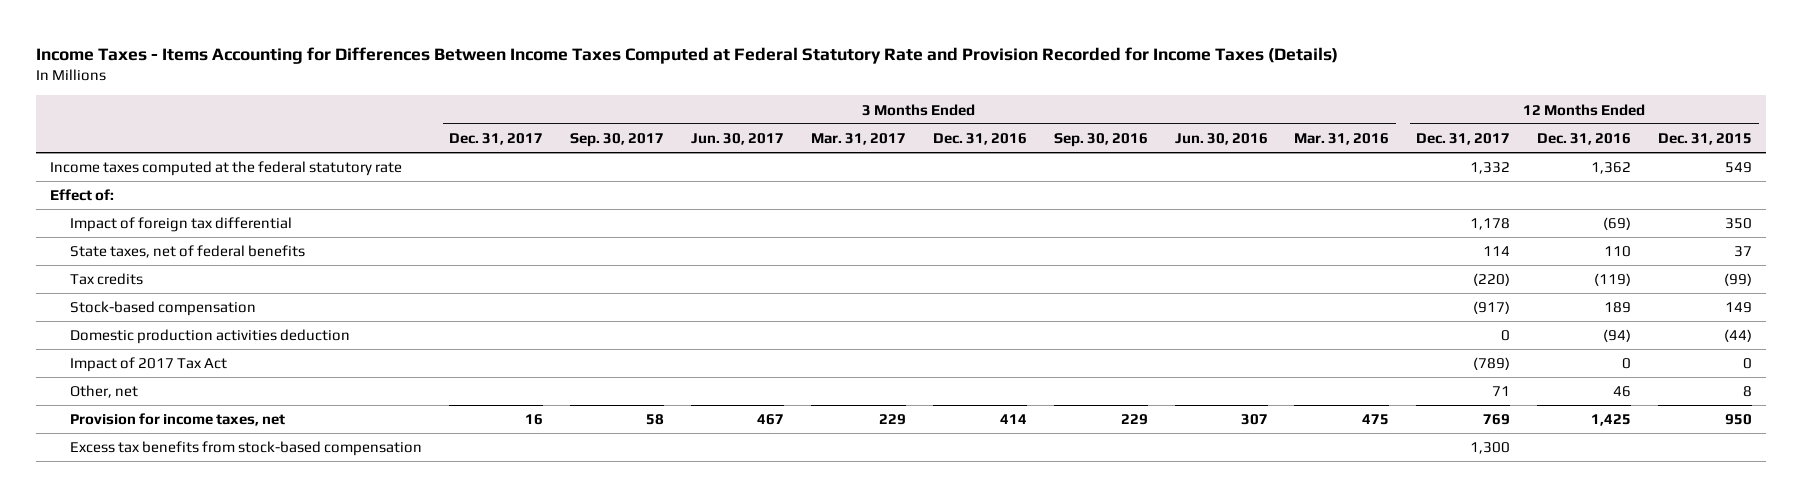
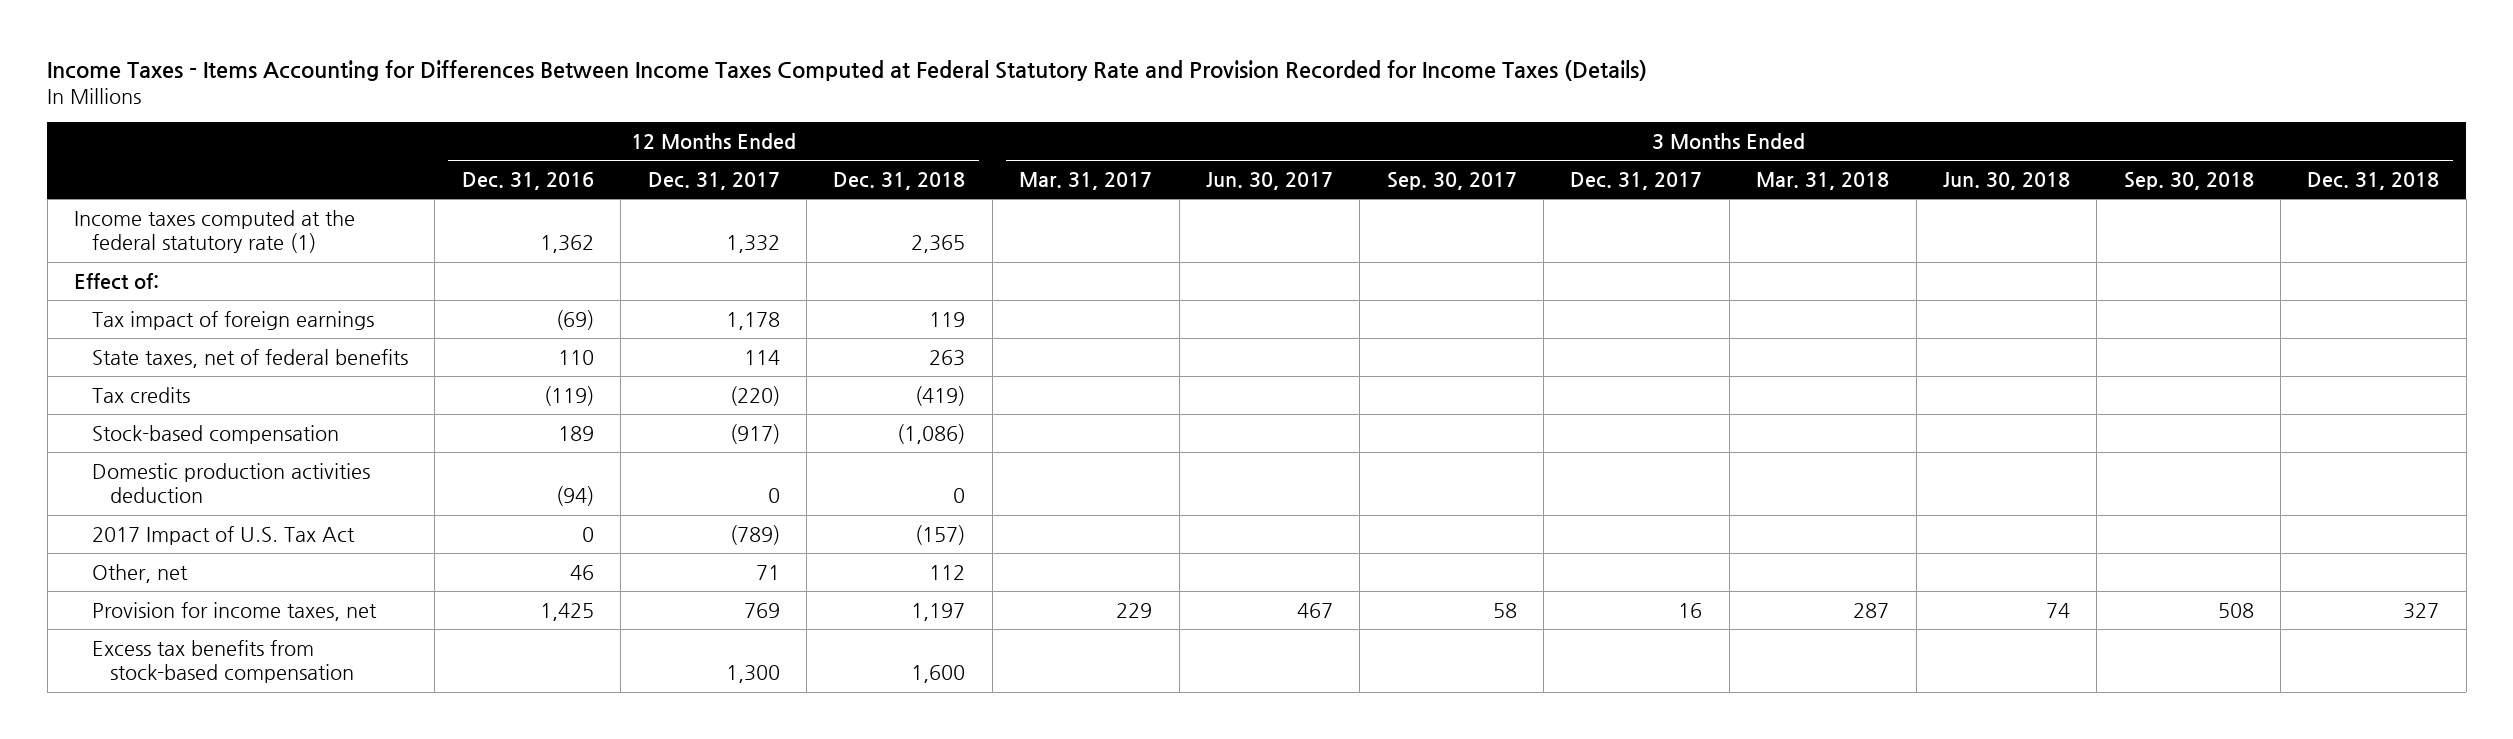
- | 3 Months Ended Dec. 31, 2017 | 3 Months Ended Sep. 30, 2017 | 3 Months Ended Jun. 30, 2017 | 3 Months Ended Mar. 31, 2017 | 3 Months Ended Dec. 31, 2016 | 3 Months Ended Sep. 30, 2016 | 3 Months Ended Jun. 30, 2016 | 3 Months Ended Mar. 31, 2016 | 12 Months Ended Dec. 31, 2017 | 12 Months Ended Dec. 31, 2016 | 12 Months Ended Dec. 31, 2015
+ | 12 Months Ended Dec. 31, 2016 | 12 Months Ended Dec. 31, 2017 | 12 Months Ended Dec. 31, 2018 | 3 Months Ended Mar. 31, 2017 | 3 Months Ended Jun. 30, 2017 | 3 Months Ended Sep. 30, 2017 | 3 Months Ended Dec. 31, 2017 | 3 Months Ended Mar. 31, 2018 | 3 Months Ended Jun. 30, 2018 | 3 Months Ended Sep. 30, 2018 | 3 Months Ended Dec. 31, 2018
- Income taxes computed at the federal statutory rate | | | | | | | | | 1,332 | 1,362 | 549
+ Income taxes computed at the federal statutory rate (1) | 1,362 | 1,332 | 2,365 | | | | | | | |
- Impact of foreign tax differential | | | | | | | | | 1,178 | (69) | 350
+ Tax impact of foreign earnings | (69) | 1,178 | 119 | | | | | | | |
- Impact of 2017 Tax Act | | | | | | | | | (789) | 0 | 0
+ 2017 Impact of U.S. Tax Act | 0 | (789) | (157) | | | | | | | |

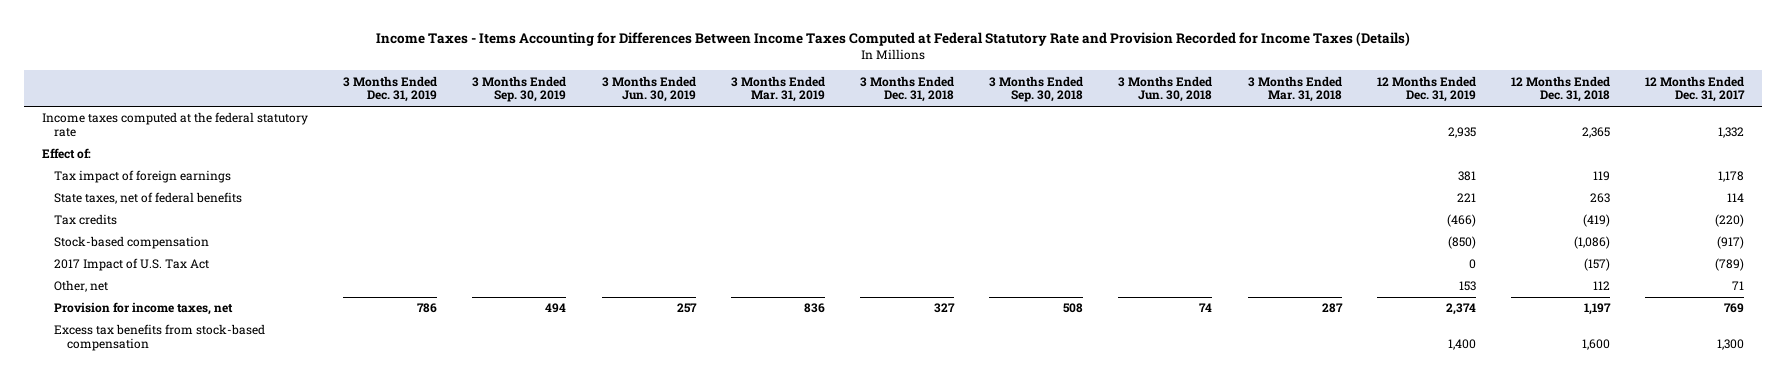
- | 12 Months Ended Dec. 31, 2016 | 12 Months Ended Dec. 31, 2017 | 12 Months Ended Dec. 31, 2018 | 3 Months Ended Mar. 31, 2017 | 3 Months Ended Jun. 30, 2017 | 3 Months Ended Sep. 30, 2017 | 3 Months Ended Dec. 31, 2017 | 3 Months Ended Mar. 31, 2018 | 3 Months Ended Jun. 30, 2018 | 3 Months Ended Sep. 30, 2018 | 3 Months Ended Dec. 31, 2018
+ | 3 Months Ended Dec. 31, 2019 | 3 Months Ended Sep. 30, 2019 | 3 Months Ended Jun. 30, 2019 | 3 Months Ended Mar. 31, 2019 | 3 Months Ended Dec. 31, 2018 | 3 Months Ended Sep. 30, 2018 | 3 Months Ended Jun. 30, 2018 | 3 Months Ended Mar. 31, 2018 | 12 Months Ended Dec. 31, 2019 | 12 Months Ended Dec. 31, 2018 | 12 Months Ended Dec. 31, 2017
- Income taxes computed at the federal statutory rate (1) | 1,362 | 1,332 | 2,365 | | | | | | | |
+ Income taxes computed at the federal statutory rate | | | | | | | | | 2,935 | 2,365 | 1,332
- Domestic production activities deduction | (94) | 0 | 0 | | | | | | | |

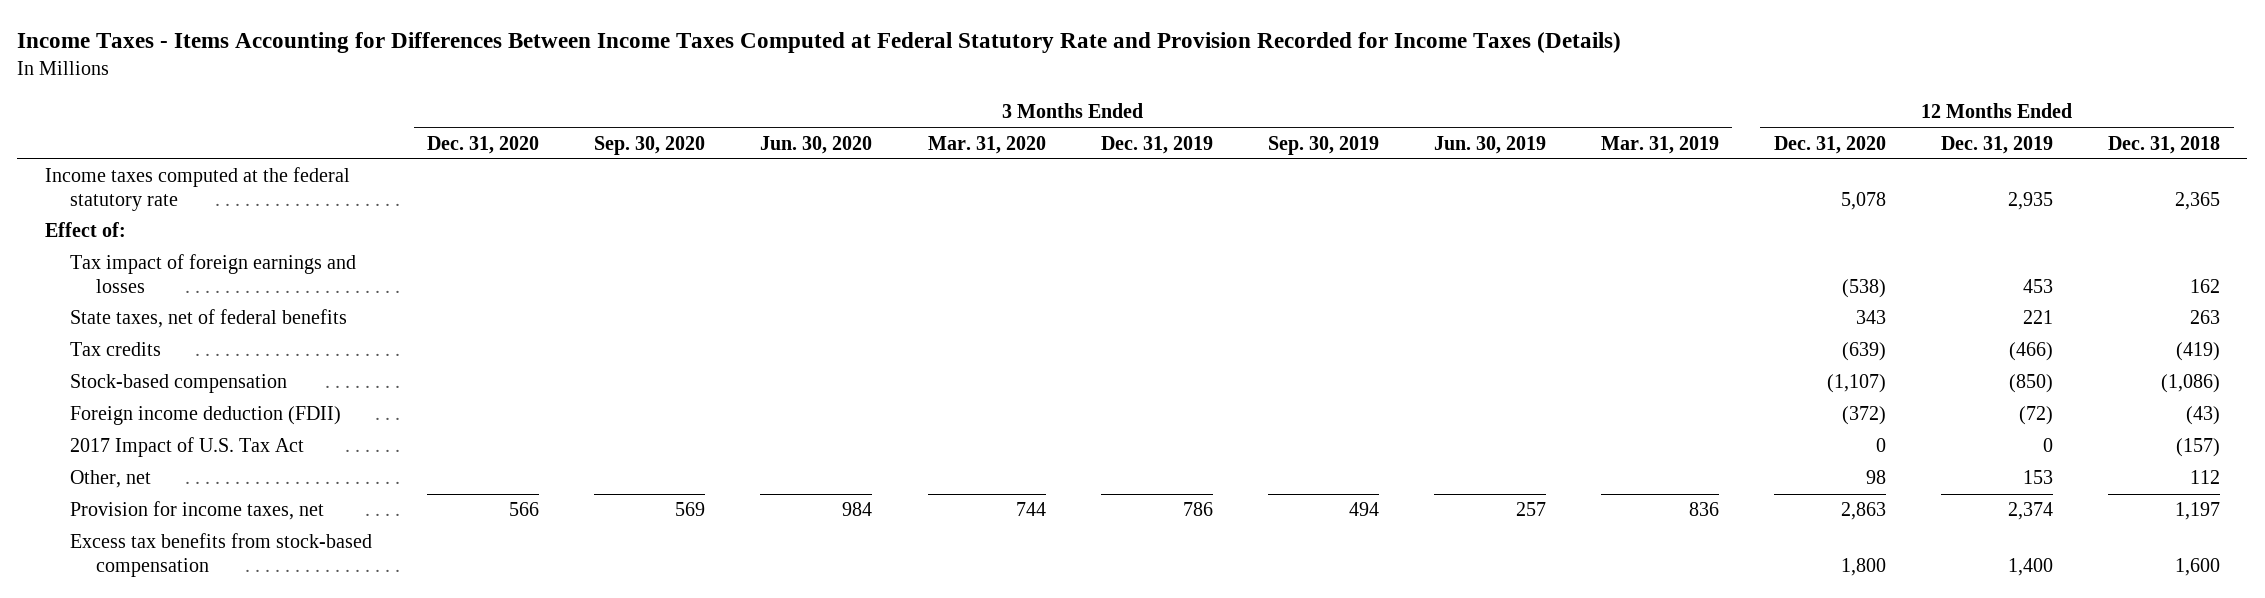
- | 3 Months Ended Dec. 31, 2019 | 3 Months Ended Sep. 30, 2019 | 3 Months Ended Jun. 30, 2019 | 3 Months Ended Mar. 31, 2019 | 3 Months Ended Dec. 31, 2018 | 3 Months Ended Sep. 30, 2018 | 3 Months Ended Jun. 30, 2018 | 3 Months Ended Mar. 31, 2018 | 12 Months Ended Dec. 31, 2019 | 12 Months Ended Dec. 31, 2018 | 12 Months Ended Dec. 31, 2017
+ | 3 Months Ended Dec. 31, 2020 | 3 Months Ended Sep. 30, 2020 | 3 Months Ended Jun. 30, 2020 | 3 Months Ended Mar. 31, 2020 | 3 Months Ended Dec. 31, 2019 | 3 Months Ended Sep. 30, 2019 | 3 Months Ended Jun. 30, 2019 | 3 Months Ended Mar. 31, 2019 | 12 Months Ended Dec. 31, 2020 | 12 Months Ended Dec. 31, 2019 | 12 Months Ended Dec. 31, 2018
- Tax impact of foreign earnings | | | | | | | | | 381 | 119 | 1,178
+ Tax impact of foreign earnings and losses | | | | | | | | | (538) | 453 | 162
+ Foreign income deduction (FDII) | | | | | | | | | (372) | (72) | (43)

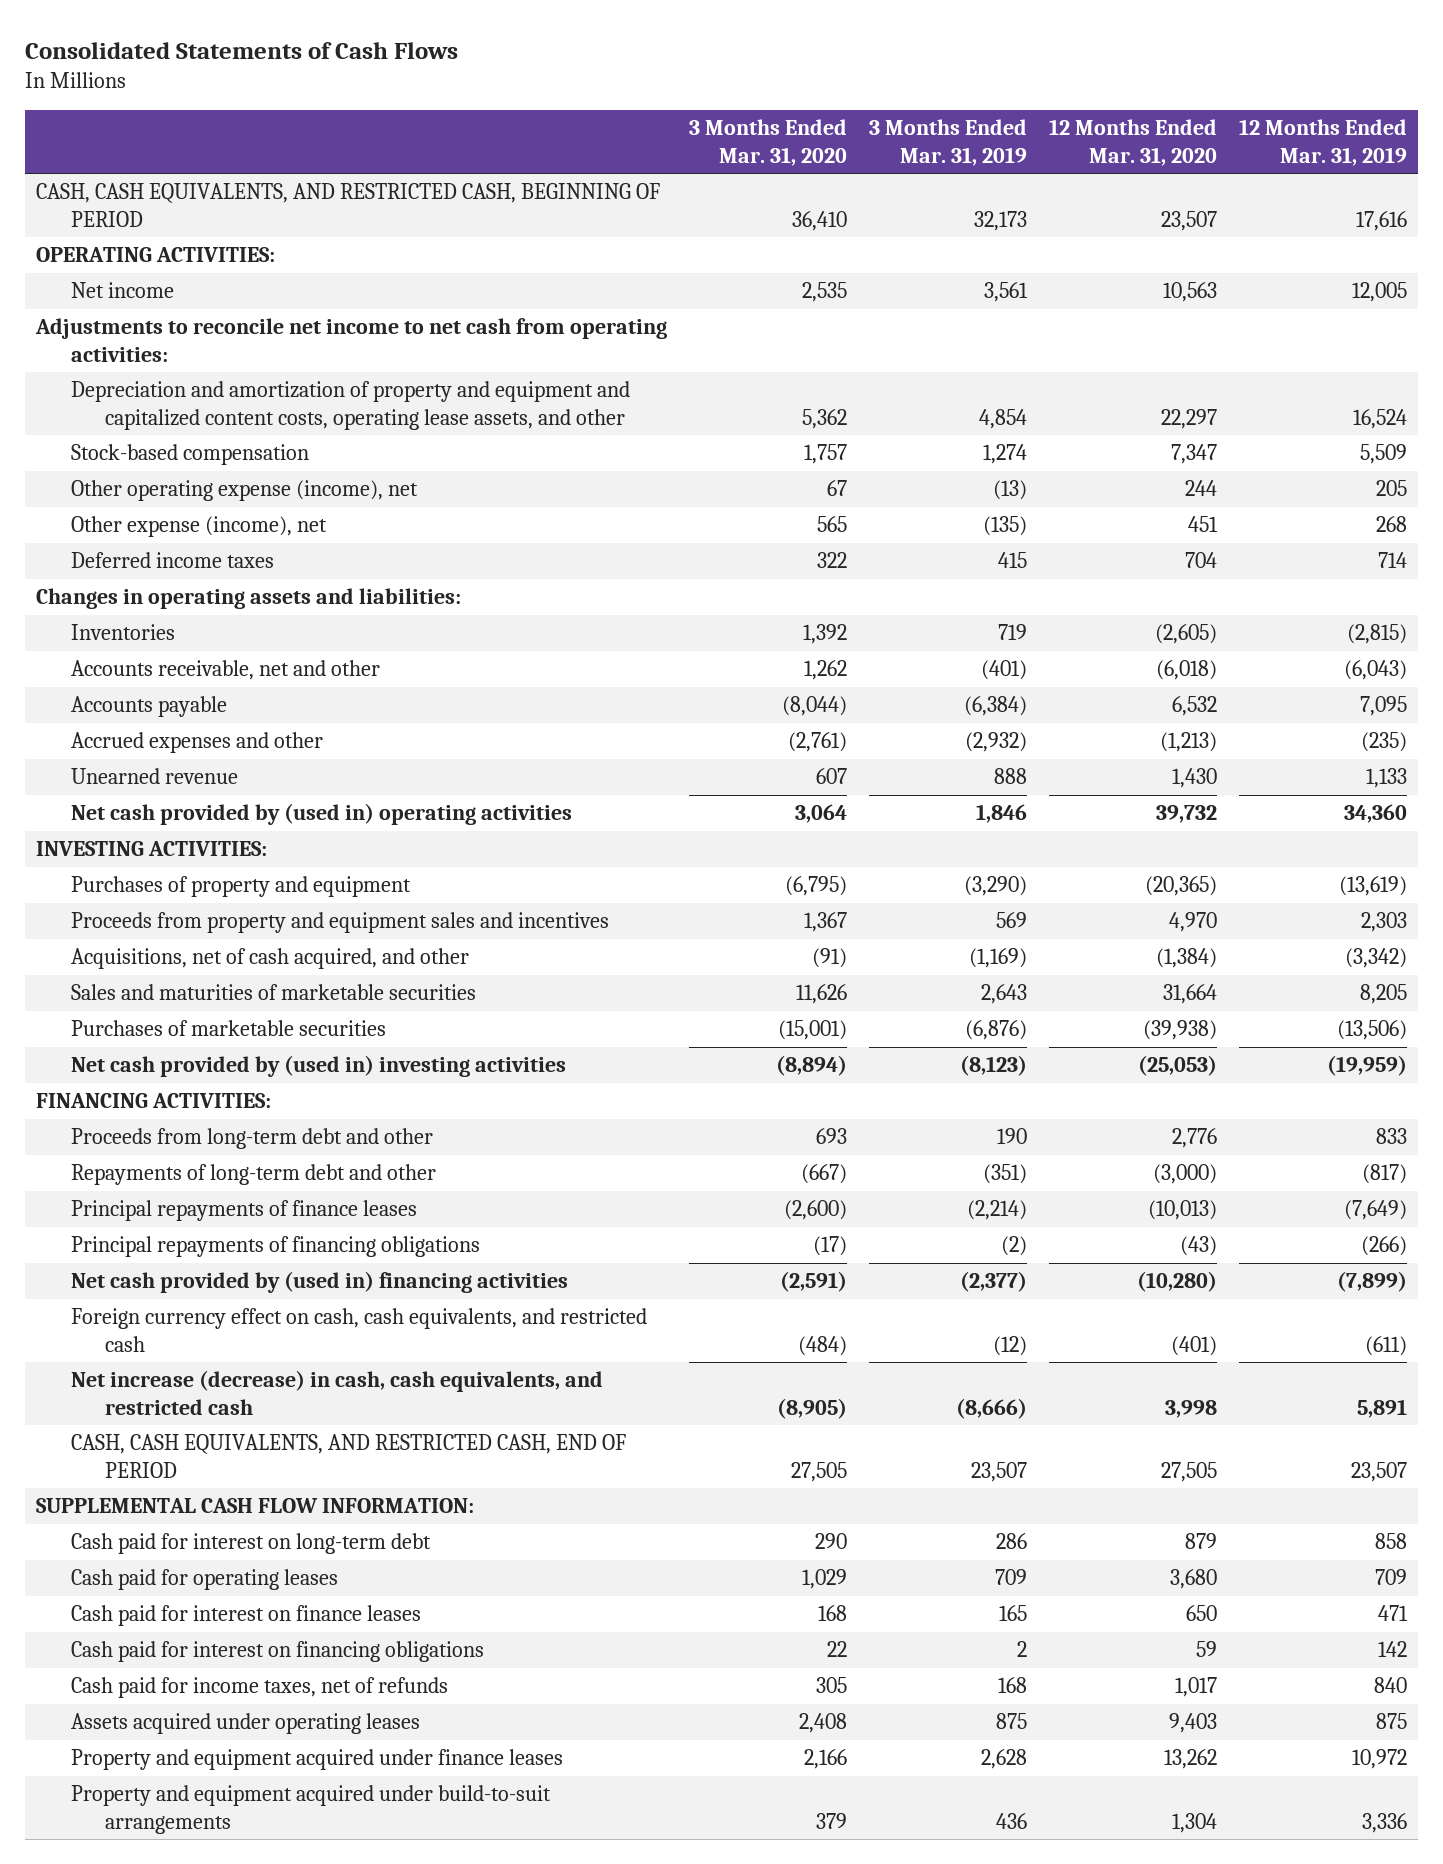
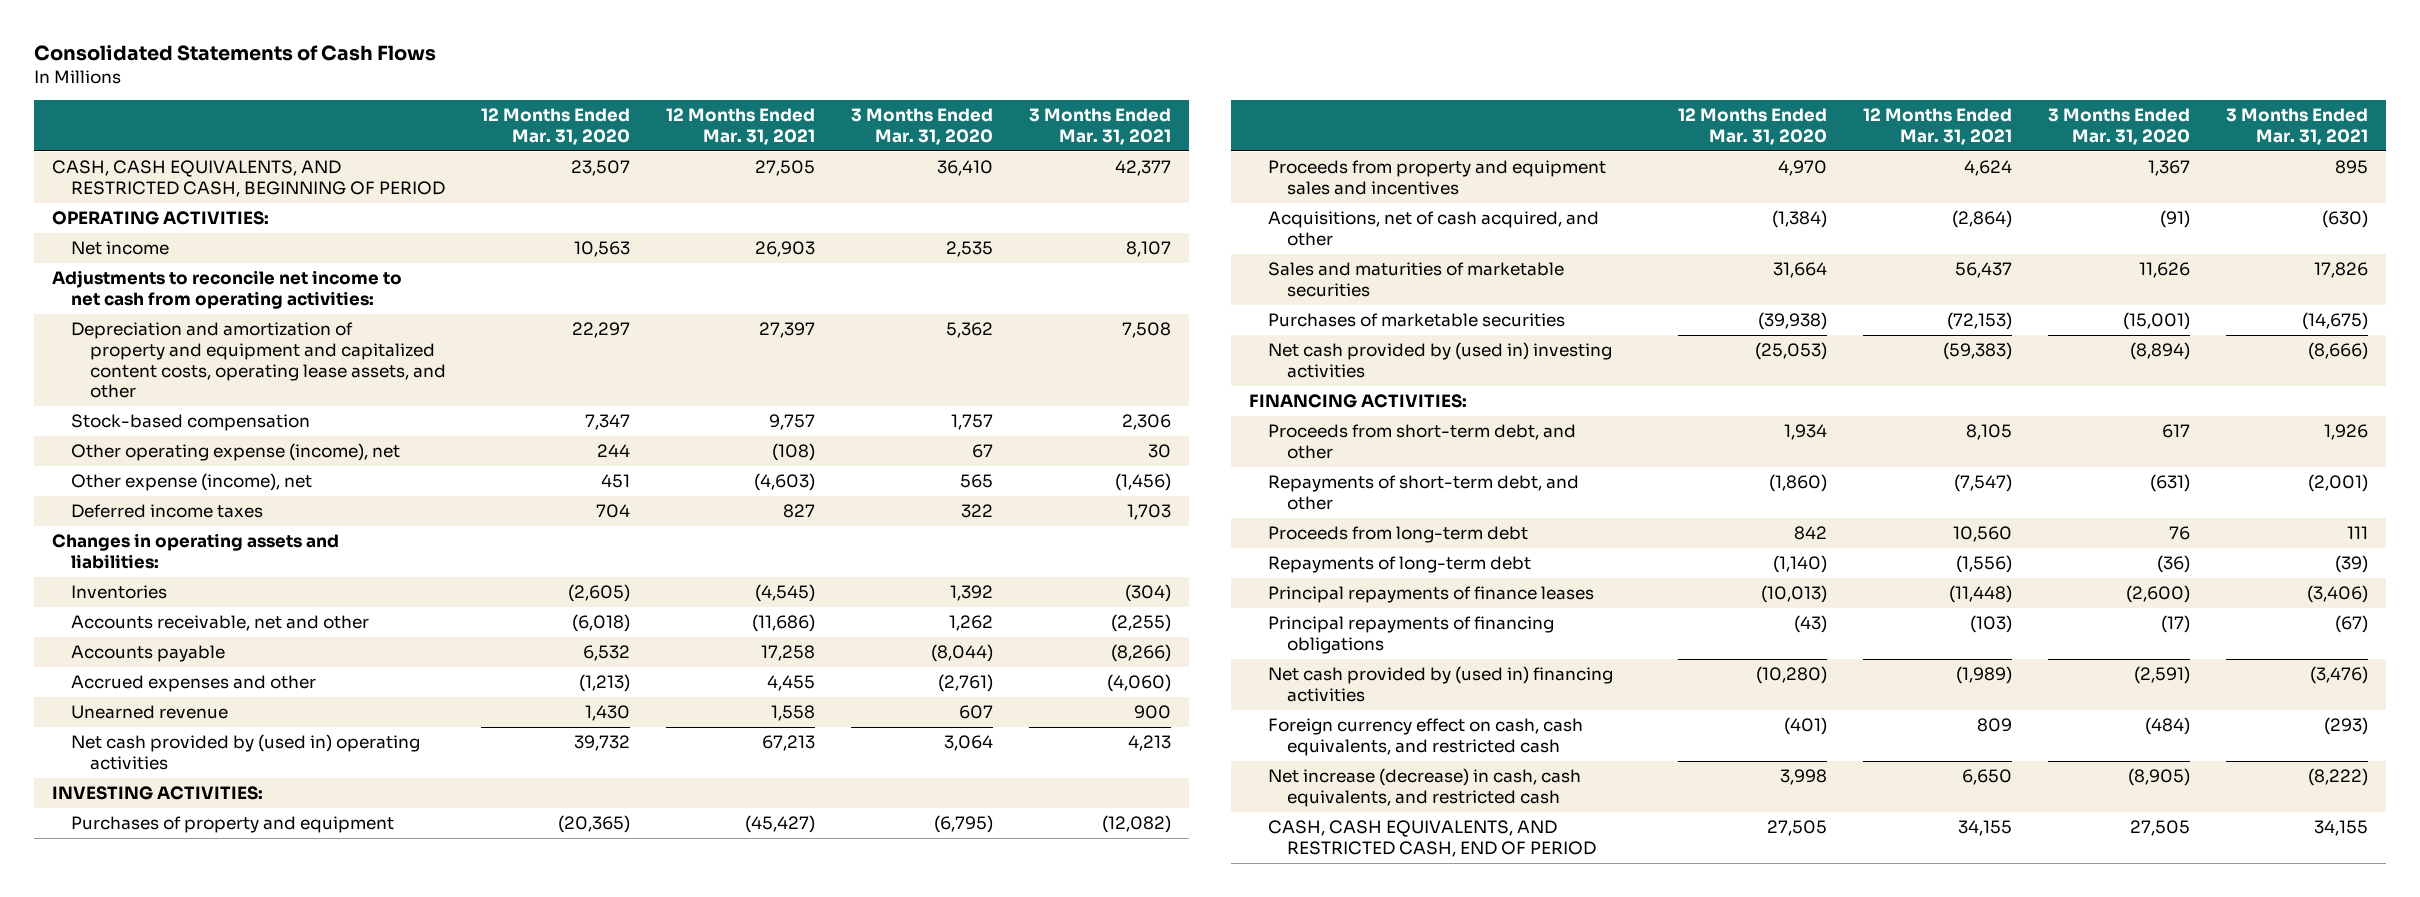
- | 3 Months Ended Mar. 31, 2020 | 3 Months Ended Mar. 31, 2019 | 12 Months Ended Mar. 31, 2020 | 12 Months Ended Mar. 31, 2019
+ | 12 Months Ended Mar. 31, 2020 | 12 Months Ended Mar. 31, 2021 | 3 Months Ended Mar. 31, 2020 | 3 Months Ended Mar. 31, 2021
- Proceeds from long-term debt and other | 693 | 190 | 2,776 | 833
- Repayments of long-term debt and other | (667) | (351) | (3,000) | (817)
+ Proceeds from short-term debt, and other | 1,934 | 8,105 | 617 | 1,926
+ Repayments of short-term debt, and other | (1,860) | (7,547) | (631) | (2,001)
+ Proceeds from long-term debt | 842 | 10,560 | 76 | 111
+ Repayments of long-term debt | (1,140) | (1,556) | (36) | (39)
- SUPPLEMENTAL CASH FLOW INFORMATION:
- Cash paid for interest on long-term debt | 290 | 286 | 879 | 858
- Cash paid for operating leases | 1,029 | 709 | 3,680 | 709
- Cash paid for interest on finance leases | 168 | 165 | 650 | 471
- Cash paid for interest on financing obligations | 22 | 2 | 59 | 142
- Cash paid for income taxes, net of refunds | 305 | 168 | 1,017 | 840
- Assets acquired under operating leases | 2,408 | 875 | 9,403 | 875
- Property and equipment acquired under finance leases | 2,166 | 2,628 | 13,262 | 10,972
- Property and equipment acquired under build-to-suit arrangements | 379 | 436 | 1,304 | 3,336

